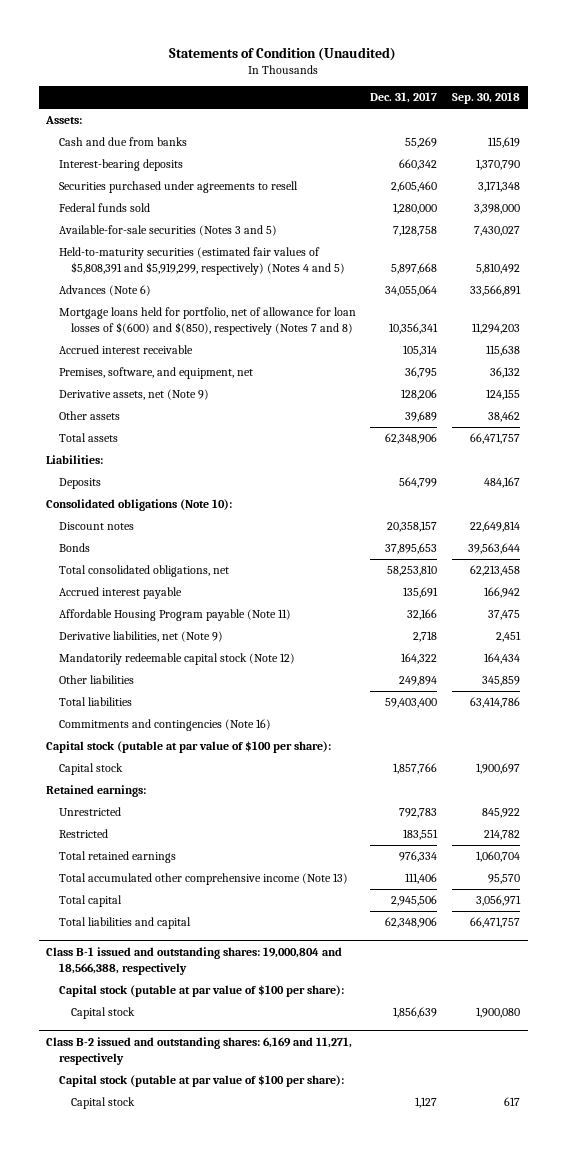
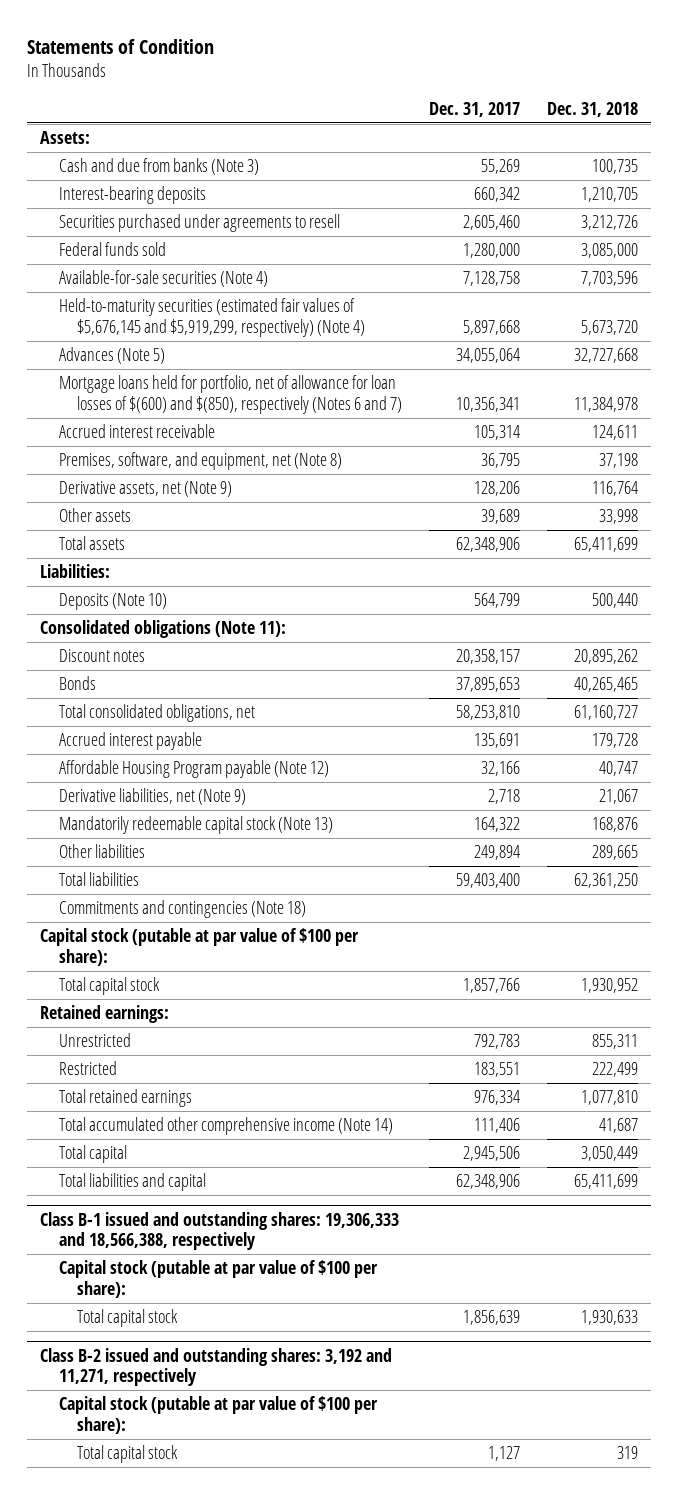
- Statements of Condition (Unaudited)
+ Statements of Condition
- | Dec. 31, 2017 | Sep. 30, 2018
+ | Dec. 31, 2017 | Dec. 31, 2018
- Cash and due from banks | 55,269 | 115,619
+ Cash and due from banks (Note 3) | 55,269 | 100,735
- Available-for-sale securities (Notes 3 and 5) | 7,128,758 | 7,430,027
- Held-to-maturity securities (estimated fair values of $5,808,391 and $5,919,299, respectively) (Notes 4 and 5) | 5,897,668 | 5,810,492
- Advances (Note 6) | 34,055,064 | 33,566,891
- Mortgage loans held for portfolio, net of allowance for loan losses of $(600) and $(850), respectively (Notes 7 and 8) | 10,356,341 | 11,294,203
+ Available-for-sale securities (Note 4) | 7,128,758 | 7,703,596
+ Held-to-maturity securities (estimated fair values of $5,676,145 and $5,919,299, respectively) (Note 4) | 5,897,668 | 5,673,720
+ Advances (Note 5) | 34,055,064 | 32,727,668
+ Mortgage loans held for portfolio, net of allowance for loan losses of $(600) and $(850), respectively (Notes 6 and 7) | 10,356,341 | 11,384,978
- Premises, software, and equipment, net | 36,795 | 36,132
+ Premises, software, and equipment, net (Note 8) | 36,795 | 37,198
- Deposits | 564,799 | 484,167
- Consolidated obligations (Note 10):
+ Deposits (Note 10) | 564,799 | 500,440
+ Consolidated obligations (Note 11):
- Affordable Housing Program payable (Note 11) | 32,166 | 37,475
+ Affordable Housing Program payable (Note 12) | 32,166 | 40,747
- Mandatorily redeemable capital stock (Note 12) | 164,322 | 164,434
+ Mandatorily redeemable capital stock (Note 13) | 164,322 | 168,876
- Commitments and contingencies (Note 16)
+ Commitments and contingencies (Note 18)
- Capital stock | 1,857,766 | 1,900,697
+ Total capital stock | 1,857,766 | 1,930,952
- Total accumulated other comprehensive income (Note 13) | 111,406 | 95,570
+ Total accumulated other comprehensive income (Note 14) | 111,406 | 41,687
- Class B-1 issued and outstanding shares: 19,000,804 and 18,566,388, respectively
+ Class B-1 issued and outstanding shares: 19,306,333 and 18,566,388, respectively
- Capital stock | 1,856,639 | 1,900,080
- Class B-2 issued and outstanding shares: 6,169 and 11,271, respectively
+ Total capital stock | 1,856,639 | 1,930,633
+ Class B-2 issued and outstanding shares: 3,192 and 11,271, respectively
- Capital stock | 1,127 | 617
+ Total capital stock | 1,127 | 319

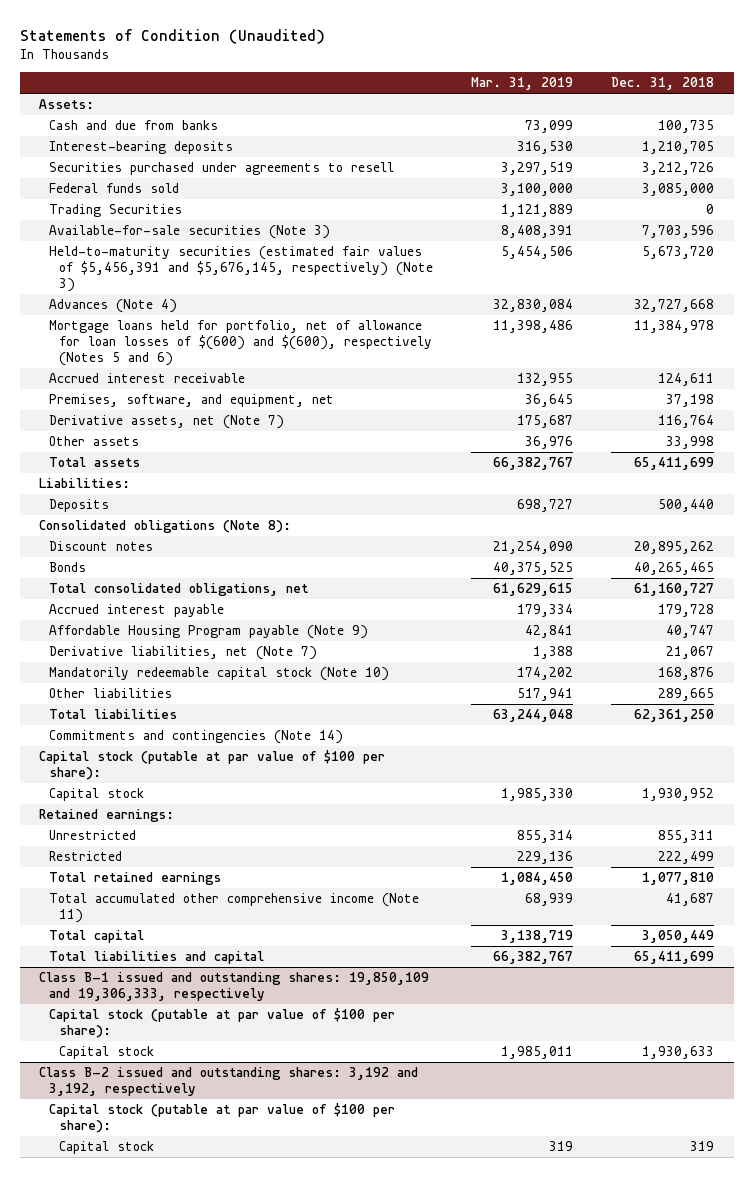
- Statements of Condition
+ Statements of Condition (Unaudited)
- | Dec. 31, 2017 | Dec. 31, 2018
+ | Mar. 31, 2019 | Dec. 31, 2018
- Cash and due from banks (Note 3) | 55,269 | 100,735
+ Cash and due from banks | 73,099 | 100,735
- Available-for-sale securities (Note 4) | 7,128,758 | 7,703,596
- Held-to-maturity securities (estimated fair values of $5,676,145 and $5,919,299, respectively) (Note 4) | 5,897,668 | 5,673,720
- Advances (Note 5) | 34,055,064 | 32,727,668
- Mortgage loans held for portfolio, net of allowance for loan losses of $(600) and $(850), respectively (Notes 6 and 7) | 10,356,341 | 11,384,978
+ Trading Securities | 1,121,889 | 0
+ Available-for-sale securities (Note 3) | 8,408,391 | 7,703,596
+ Held-to-maturity securities (estimated fair values of $5,456,391 and $5,676,145, respectively) (Note 3) | 5,454,506 | 5,673,720
+ Advances (Note 4) | 32,830,084 | 32,727,668
+ Mortgage loans held for portfolio, net of allowance for loan losses of $(600) and $(600), respectively (Notes 5 and 6) | 11,398,486 | 11,384,978
- Premises, software, and equipment, net (Note 8) | 36,795 | 37,198
- Derivative assets, net (Note 9) | 128,206 | 116,764
+ Premises, software, and equipment, net | 36,645 | 37,198
+ Derivative assets, net (Note 7) | 175,687 | 116,764
- Deposits (Note 10) | 564,799 | 500,440
- Consolidated obligations (Note 11):
+ Deposits | 698,727 | 500,440
+ Consolidated obligations (Note 8):
- Affordable Housing Program payable (Note 12) | 32,166 | 40,747
- Derivative liabilities, net (Note 9) | 2,718 | 21,067
- Mandatorily redeemable capital stock (Note 13) | 164,322 | 168,876
+ Affordable Housing Program payable (Note 9) | 42,841 | 40,747
+ Derivative liabilities, net (Note 7) | 1,388 | 21,067
+ Mandatorily redeemable capital stock (Note 10) | 174,202 | 168,876
- Commitments and contingencies (Note 18)
+ Commitments and contingencies (Note 14)
- Total capital stock | 1,857,766 | 1,930,952
+ Capital stock | 1,985,330 | 1,930,952
- Total accumulated other comprehensive income (Note 14) | 111,406 | 41,687
+ Total accumulated other comprehensive income (Note 11) | 68,939 | 41,687
- Class B-1 issued and outstanding shares: 19,306,333 and 18,566,388, respectively
+ Class B-1 issued and outstanding shares: 19,850,109 and 19,306,333, respectively
- Total capital stock | 1,856,639 | 1,930,633
- Class B-2 issued and outstanding shares: 3,192 and 11,271, respectively
+ Capital stock | 1,985,011 | 1,930,633
+ Class B-2 issued and outstanding shares: 3,192 and 3,192, respectively
- Total capital stock | 1,127 | 319
+ Capital stock | 319 | 319

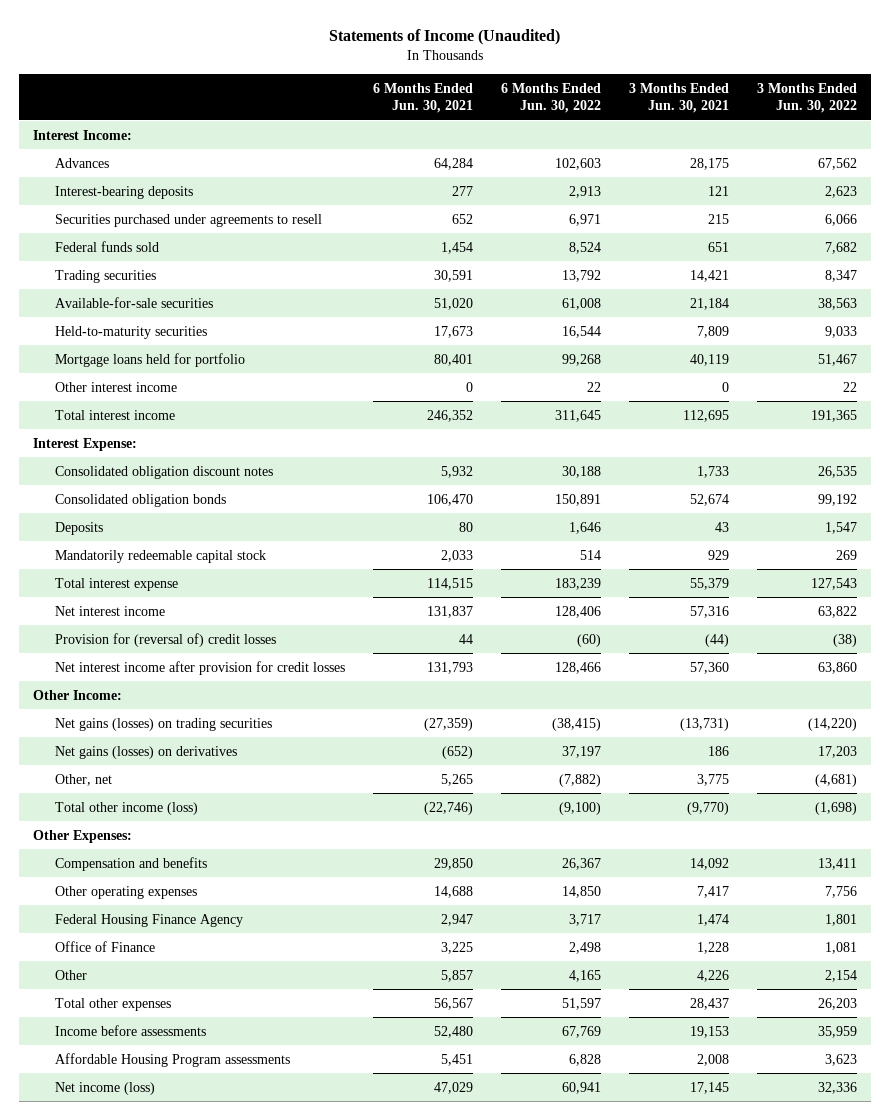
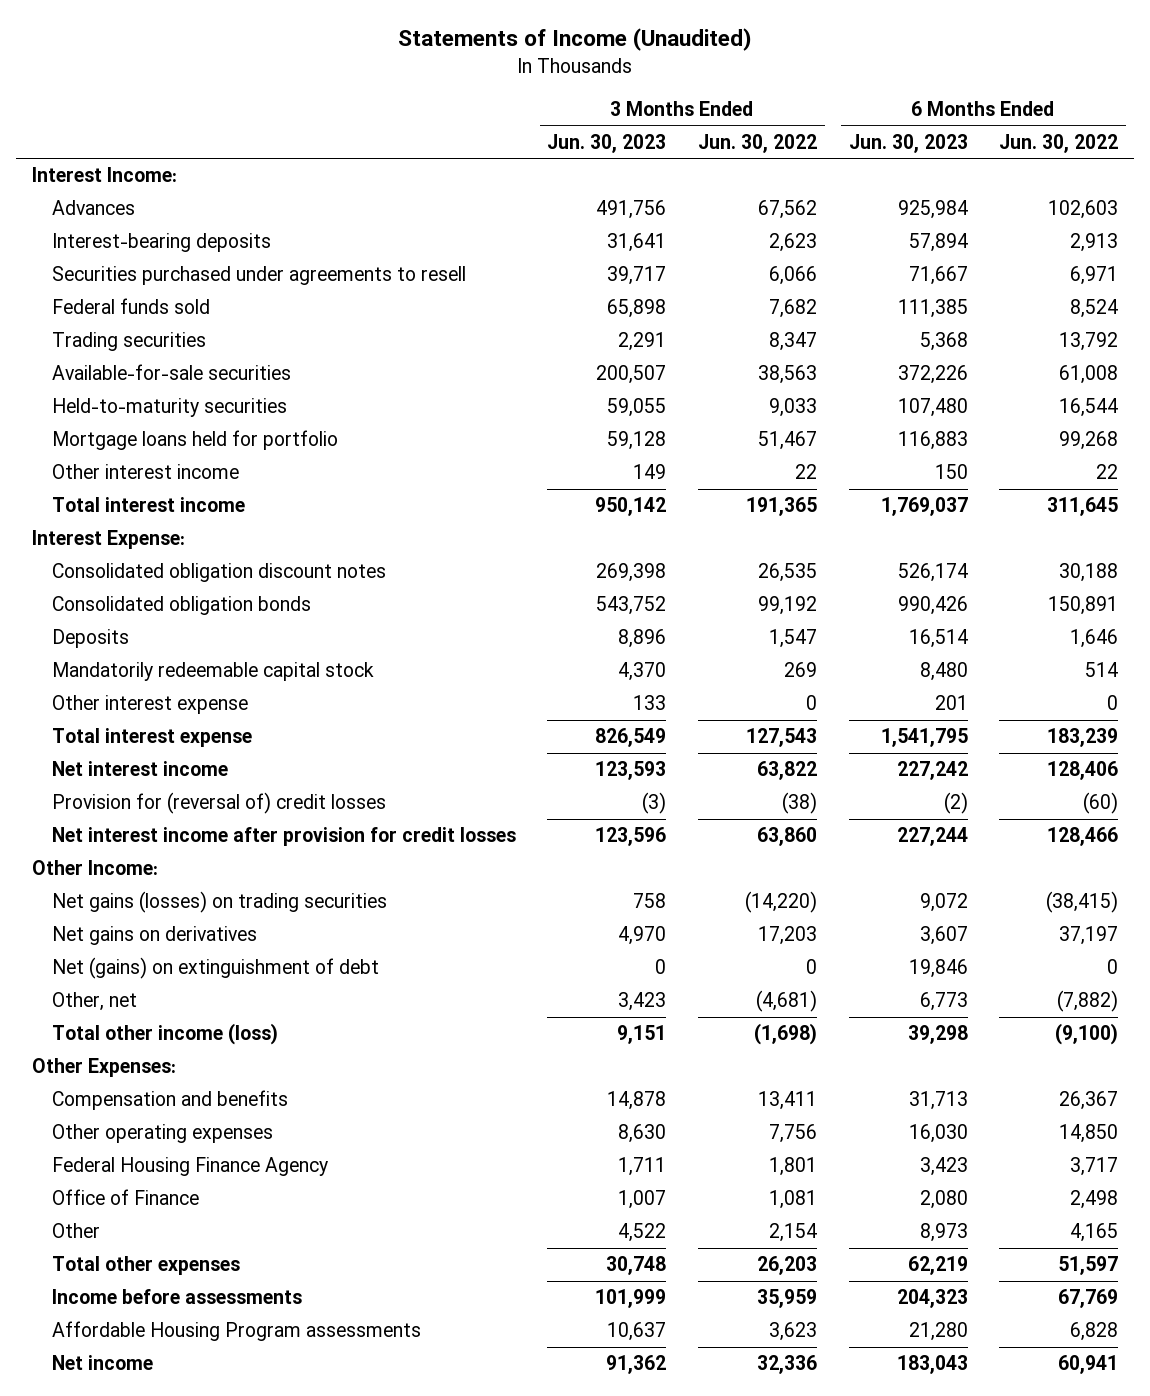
- | 6 Months Ended Jun. 30, 2021 | 6 Months Ended Jun. 30, 2022 | 3 Months Ended Jun. 30, 2021 | 3 Months Ended Jun. 30, 2022
+ | 3 Months Ended Jun. 30, 2023 | 3 Months Ended Jun. 30, 2022 | 6 Months Ended Jun. 30, 2023 | 6 Months Ended Jun. 30, 2022
+ Other interest expense | 133 | 0 | 201 | 0
- Net gains (losses) on derivatives | (652) | 37,197 | 186 | 17,203
+ Net gains on derivatives | 4,970 | 17,203 | 3,607 | 37,197
+ Net (gains) on extinguishment of debt | 0 | 0 | 19,846 | 0
- Net income (loss) | 47,029 | 60,941 | 17,145 | 32,336
+ Net income | 91,362 | 32,336 | 183,043 | 60,941

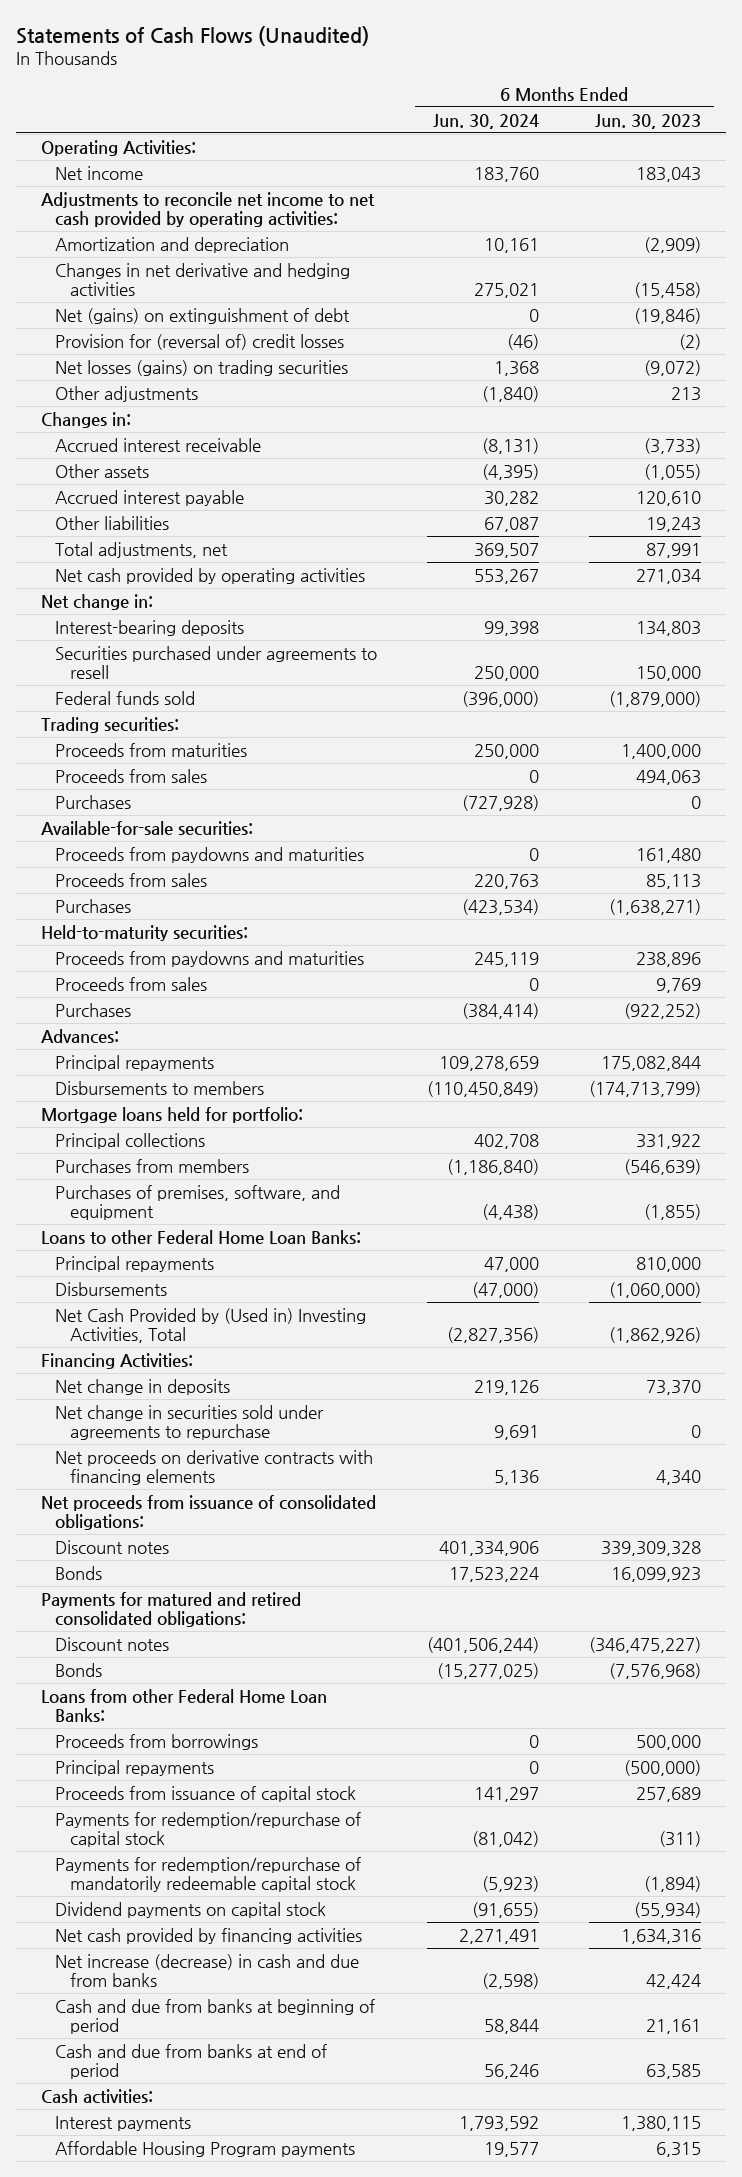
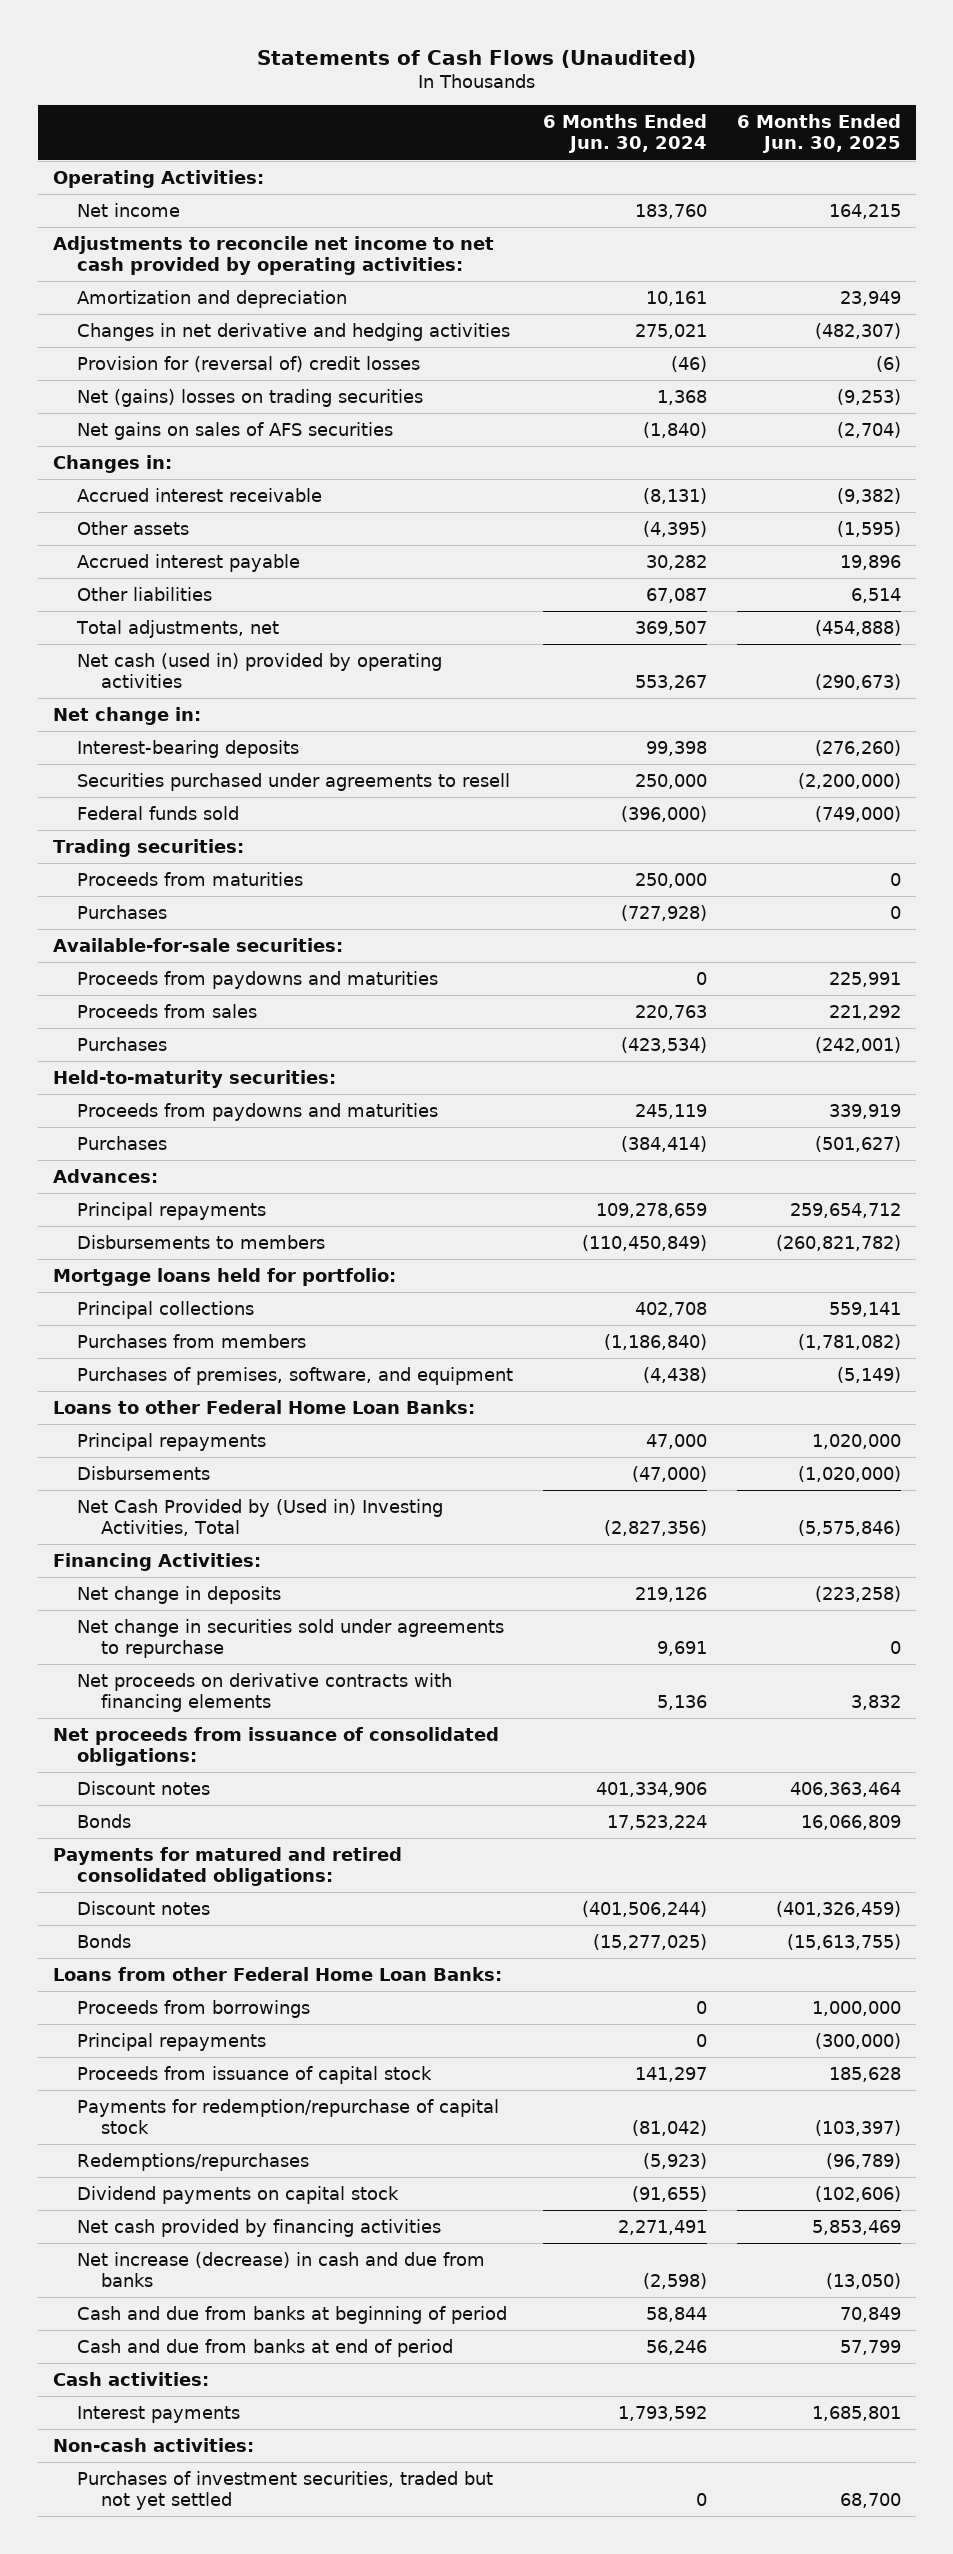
- | 6 Months Ended Jun. 30, 2024 | 6 Months Ended Jun. 30, 2023
+ | 6 Months Ended Jun. 30, 2024 | 6 Months Ended Jun. 30, 2025
- Net (gains) on extinguishment of debt | 0 | (19,846)
- Net losses (gains) on trading securities | 1,368 | (9,072)
- Other adjustments | (1,840) | 213
+ Net (gains) losses on trading securities | 1,368 | (9,253)
+ Net gains on sales of AFS securities | (1,840) | (2,704)
- Net cash provided by operating activities | 553,267 | 271,034
+ Net cash (used in) provided by operating activities | 553,267 | (290,673)
- Proceeds from sales | 0 | 494,063
- Proceeds from sales | 0 | 9,769
- Payments for redemption/repurchase of mandatorily redeemable capital stock | (5,923) | (1,894)
+ Redemptions/repurchases | (5,923) | (96,789)
- Affordable Housing Program payments | 19,577 | 6,315
+ Non-cash activities:
+ Purchases of investment securities, traded but not yet settled | 0 | 68,700

